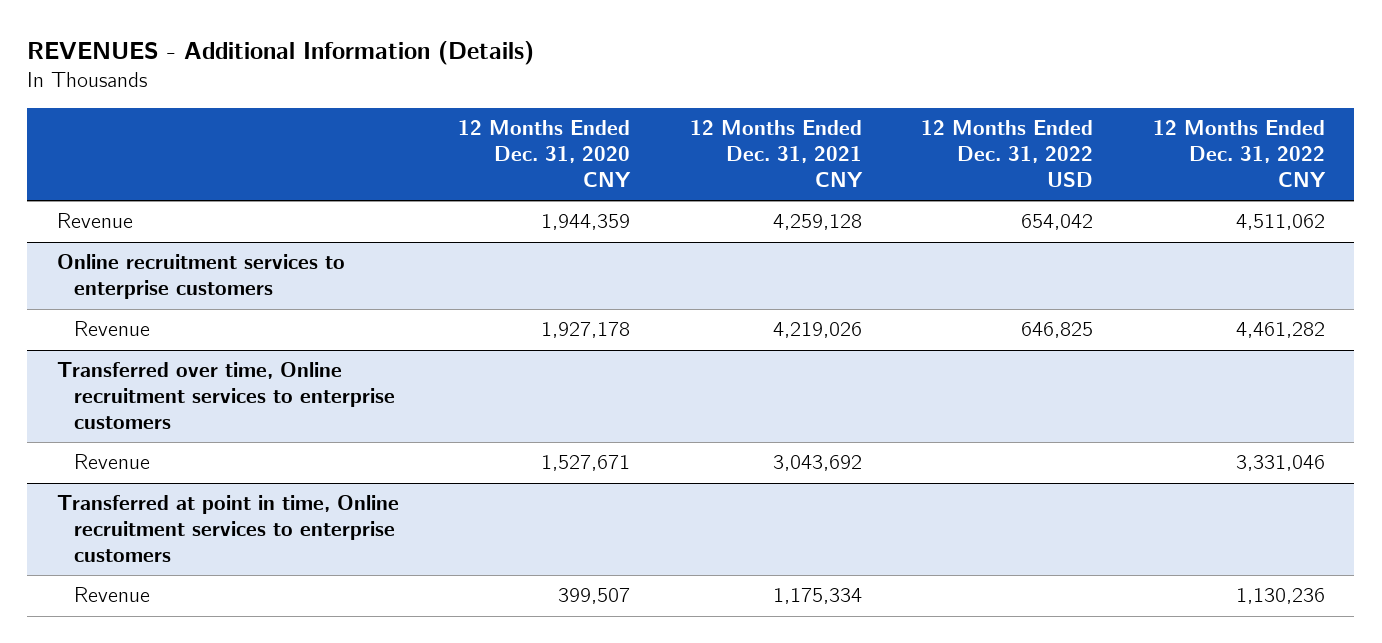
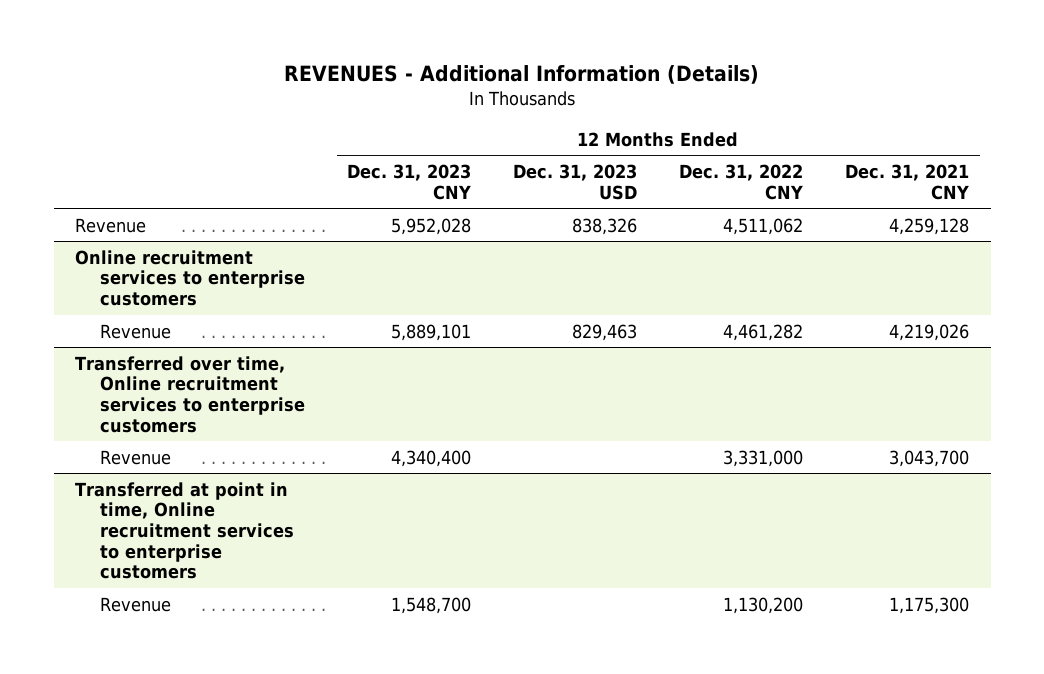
- | 12 Months Ended Dec. 31, 2020 CNY | 12 Months Ended Dec. 31, 2021 CNY | 12 Months Ended Dec. 31, 2022 USD | 12 Months Ended Dec. 31, 2022 CNY
+ | 12 Months Ended Dec. 31, 2023 CNY | 12 Months Ended Dec. 31, 2023 USD | 12 Months Ended Dec. 31, 2022 CNY | 12 Months Ended Dec. 31, 2021 CNY
@ Transferred over time, Online recruitment services to enterprise customers
- Revenue | 1,527,671 | 3,043,692 | | 3,331,046
+ Revenue | 4,340,400 | | 3,331,000 | 3,043,700
@ Transferred at point in time, Online recruitment services to enterprise customers
- Revenue | 399,507 | 1,175,334 | | 1,130,236
+ Revenue | 1,548,700 | | 1,130,200 | 1,175,300

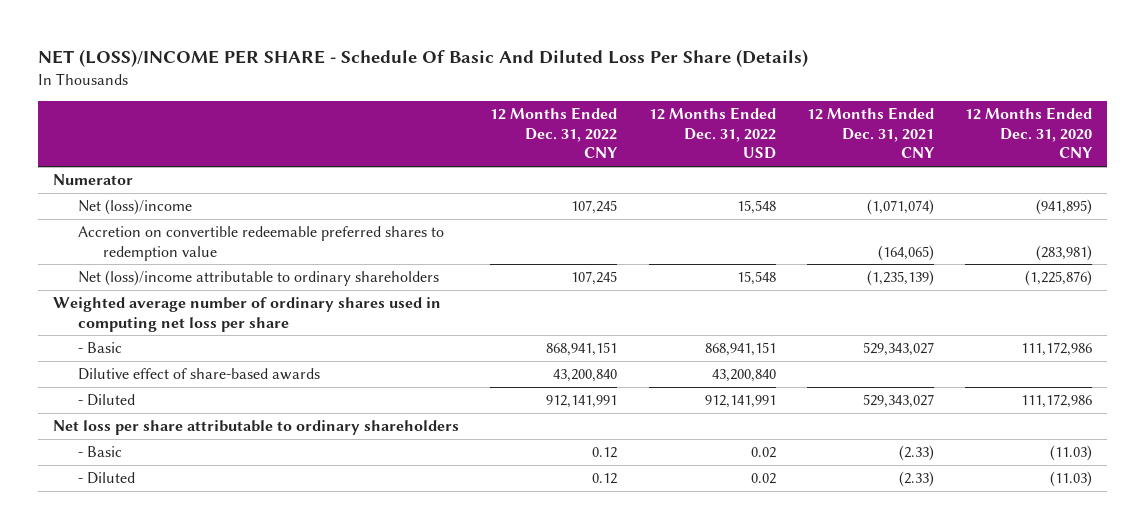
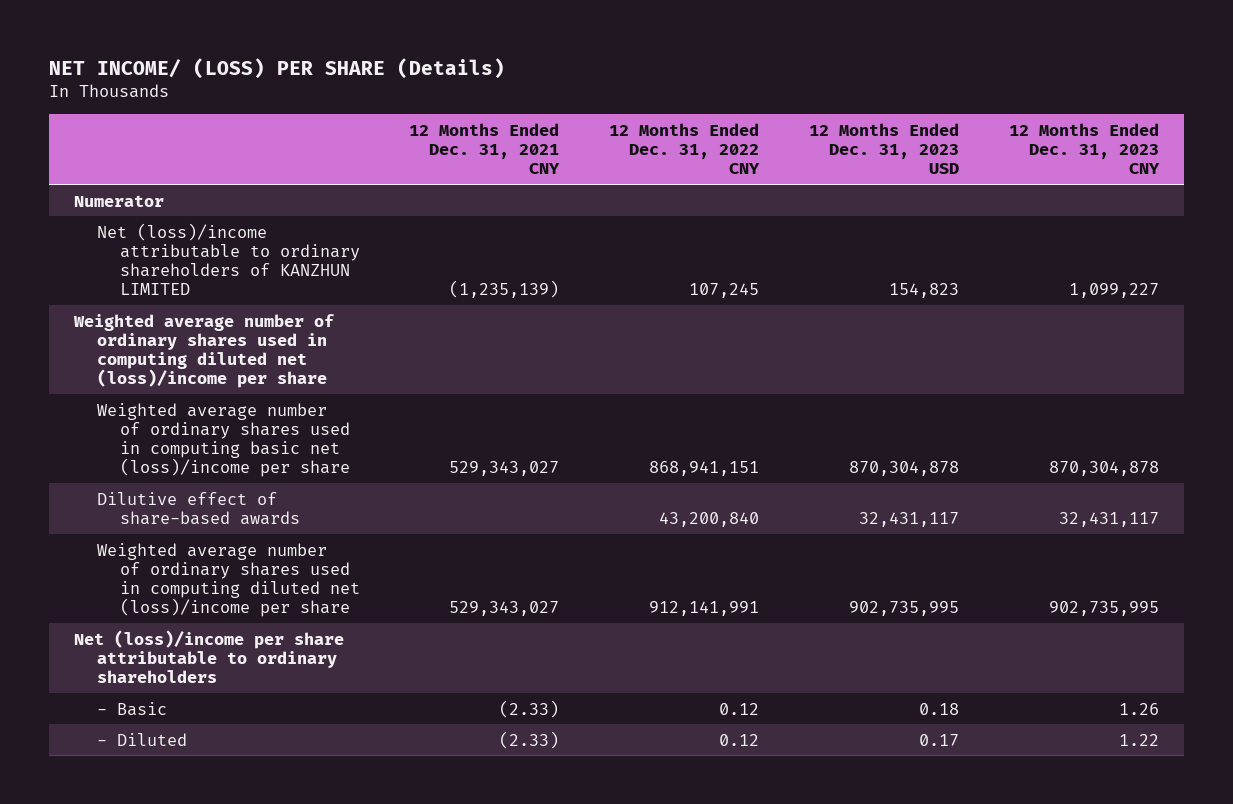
- NET (LOSS)/INCOME PER SHARE - Schedule Of Basic And Diluted Loss Per Share (Details)
+ NET INCOME/ (LOSS) PER SHARE (Details)
- | 12 Months Ended Dec. 31, 2022 CNY | 12 Months Ended Dec. 31, 2022 USD | 12 Months Ended Dec. 31, 2021 CNY | 12 Months Ended Dec. 31, 2020 CNY
+ | 12 Months Ended Dec. 31, 2021 CNY | 12 Months Ended Dec. 31, 2022 CNY | 12 Months Ended Dec. 31, 2023 USD | 12 Months Ended Dec. 31, 2023 CNY
- Net (loss)/income | 107,245 | 15,548 | (1,071,074) | (941,895)
- Accretion on convertible redeemable preferred shares to redemption value | | | (164,065) | (283,981)
- Net (loss)/income attributable to ordinary shareholders | 107,245 | 15,548 | (1,235,139) | (1,225,876)
- Weighted average number of ordinary shares used in computing net loss per share
- - Basic | 868,941,151 | 868,941,151 | 529,343,027 | 111,172,986
+ Net (loss)/income attributable to ordinary shareholders of KANZHUN LIMITED | (1,235,139) | 107,245 | 154,823 | 1,099,227
+ Weighted average number of ordinary shares used in computing diluted net (loss)/income per share
+ Weighted average number of ordinary shares used in computing basic net (loss)/income per share | 529,343,027 | 868,941,151 | 870,304,878 | 870,304,878
- - Diluted | 912,141,991 | 912,141,991 | 529,343,027 | 111,172,986
- Net loss per share attributable to ordinary shareholders
+ Weighted average number of ordinary shares used in computing diluted net (loss)/income per share | 529,343,027 | 912,141,991 | 902,735,995 | 902,735,995
+ Net (loss)/income per share attributable to ordinary shareholders

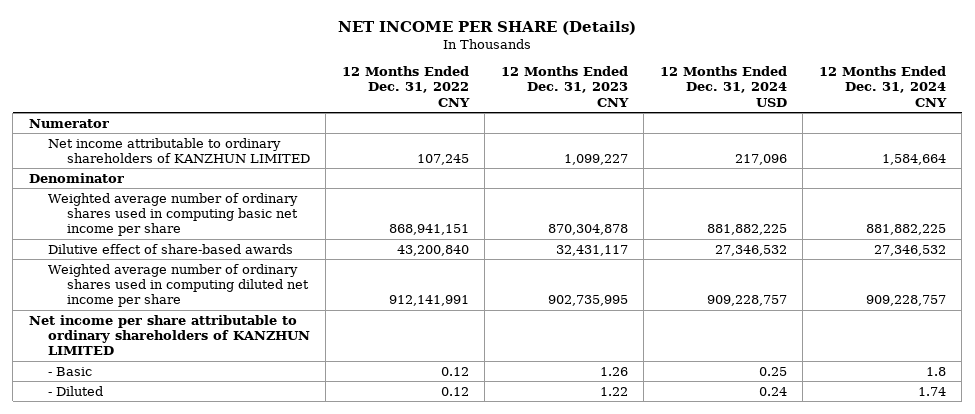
- NET INCOME/ (LOSS) PER SHARE (Details)
+ NET INCOME PER SHARE (Details)
- | 12 Months Ended Dec. 31, 2021 CNY | 12 Months Ended Dec. 31, 2022 CNY | 12 Months Ended Dec. 31, 2023 USD | 12 Months Ended Dec. 31, 2023 CNY
+ | 12 Months Ended Dec. 31, 2022 CNY | 12 Months Ended Dec. 31, 2023 CNY | 12 Months Ended Dec. 31, 2024 USD | 12 Months Ended Dec. 31, 2024 CNY
- Net (loss)/income attributable to ordinary shareholders of KANZHUN LIMITED | (1,235,139) | 107,245 | 154,823 | 1,099,227
- Weighted average number of ordinary shares used in computing diluted net (loss)/income per share
- Weighted average number of ordinary shares used in computing basic net (loss)/income per share | 529,343,027 | 868,941,151 | 870,304,878 | 870,304,878
+ Net income attributable to ordinary shareholders of KANZHUN LIMITED | 107,245 | 1,099,227 | 217,096 | 1,584,664
+ Denominator
+ Weighted average number of ordinary shares used in computing basic net income per share | 868,941,151 | 870,304,878 | 881,882,225 | 881,882,225
- Weighted average number of ordinary shares used in computing diluted net (loss)/income per share | 529,343,027 | 912,141,991 | 902,735,995 | 902,735,995
- Net (loss)/income per share attributable to ordinary shareholders
+ Weighted average number of ordinary shares used in computing diluted net income per share | 912,141,991 | 902,735,995 | 909,228,757 | 909,228,757
+ Net income per share attributable to ordinary shareholders of KANZHUN LIMITED

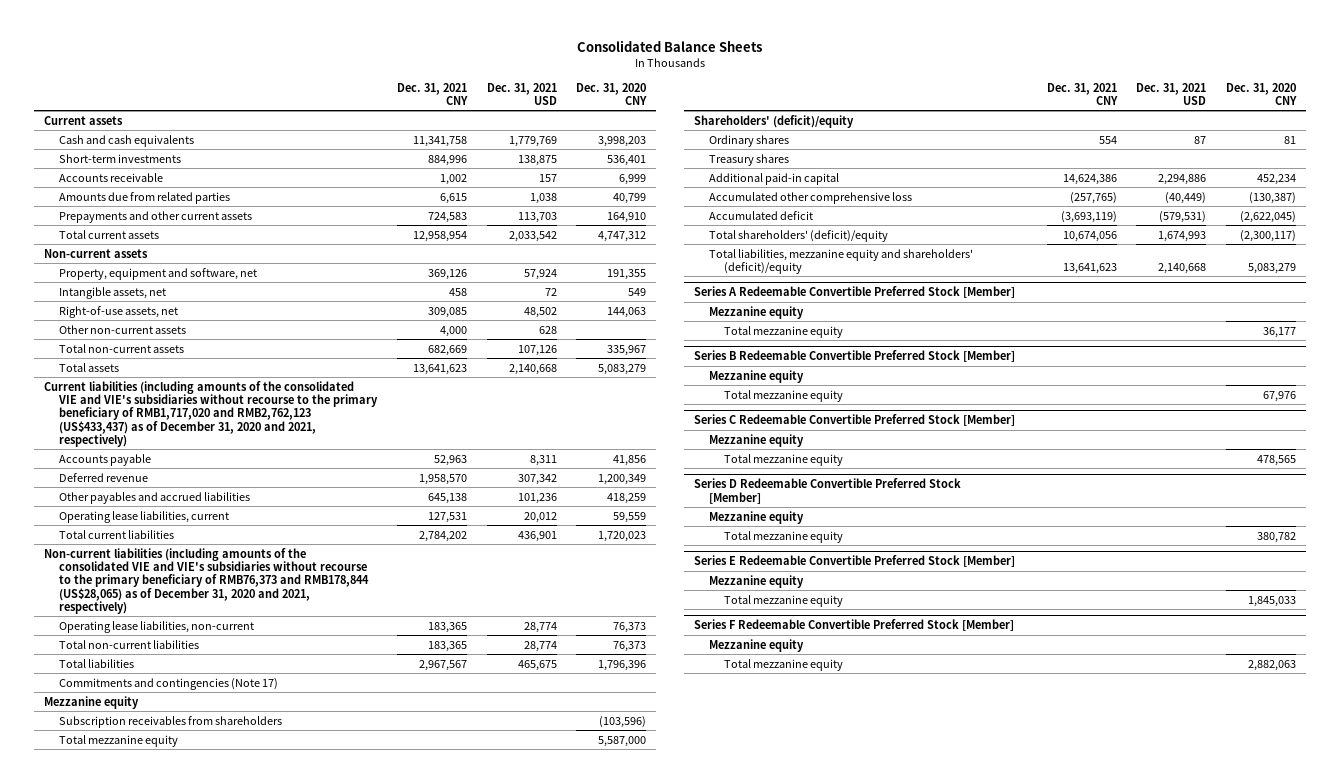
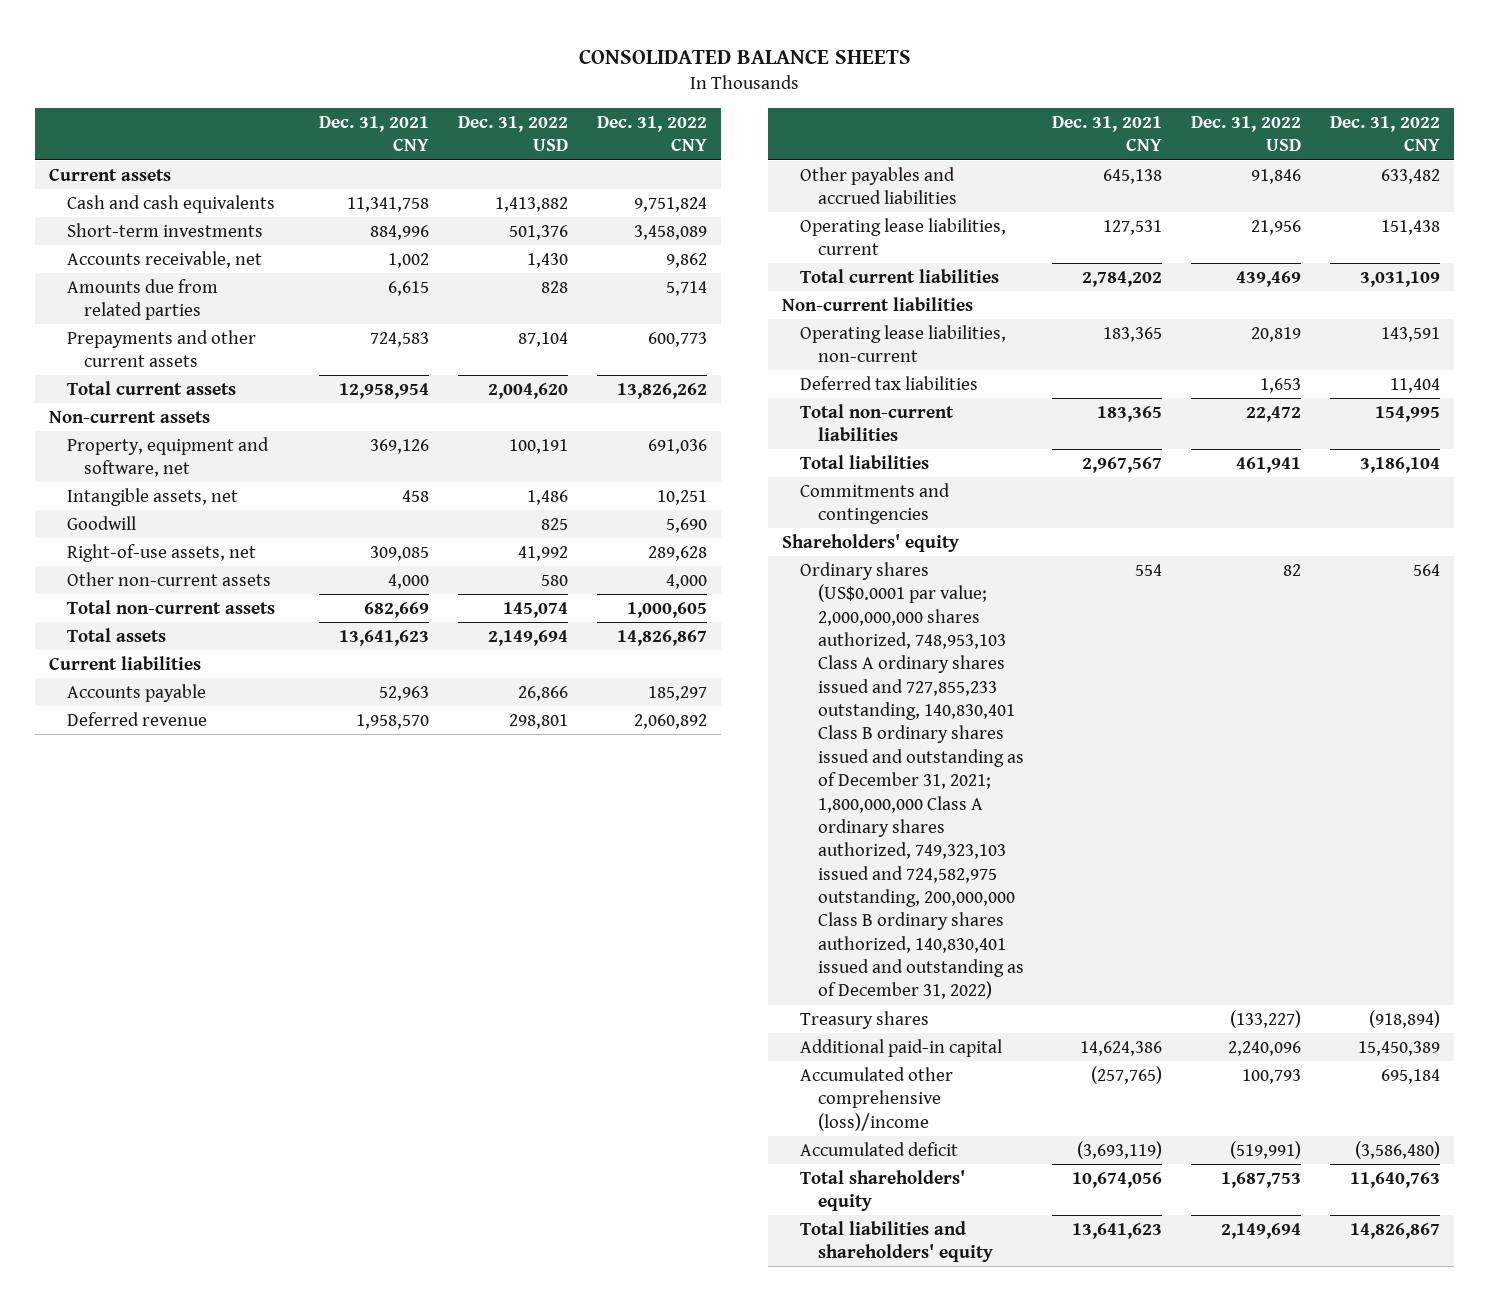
- Consolidated Balance Sheets
+ CONSOLIDATED BALANCE SHEETS
- | Dec. 31, 2021 CNY | Dec. 31, 2021 USD | Dec. 31, 2020 CNY
+ | Dec. 31, 2021 CNY | Dec. 31, 2022 USD | Dec. 31, 2022 CNY
- Accounts receivable | 1,002 | 157 | 6,999
+ Accounts receivable, net | 1,002 | 1,430 | 9,862
+ Goodwill | | 825 | 5,690
- Current liabilities (including amounts of the consolidated VIE and VIE's subsidiaries without recourse to the primary beneficiary of RMB1,717,020 and RMB2,762,123 (US$433,437) as of December 31, 2020 and 2021, respectively)
+ Current liabilities
- Non-current liabilities (including amounts of the consolidated VIE and VIE's subsidiaries without recourse to the primary beneficiary of RMB76,373 and RMB178,844 (US$28,065) as of December 31, 2020 and 2021, respectively)
+ Non-current liabilities
+ Deferred tax liabilities | | 1,653 | 11,404
- Commitments and contingencies (Note 17)
- Mezzanine equity
- Subscription receivables from shareholders | | | (103,596)
- Total mezzanine equity | | | 5,587,000
- Shareholders' (deficit)/equity
- Ordinary shares | 554 | 87 | 81
+ Commitments and contingencies
+ Shareholders' equity
+ Ordinary shares (US$0.0001 par value; 2,000,000,000 shares authorized, 748,953,103 Class A ordinary shares issued and 727,855,233 outstanding, 140,830,401 Class B ordinary shares issued and outstanding as of December 31, 2021; 1,800,000,000 Class A ordinary shares authorized, 749,323,103 issued and 724,582,975 outstanding, 200,000,000 Class B ordinary shares authorized, 140,830,401 issued and outstanding as of December 31, 2022) | 554 | 82 | 564
- Accumulated other comprehensive loss | (257,765) | (40,449) | (130,387)
+ Accumulated other comprehensive (loss)/income | (257,765) | 100,793 | 695,184
- Total shareholders' (deficit)/equity | 10,674,056 | 1,674,993 | (2,300,117)
- Total liabilities, mezzanine equity and shareholders' (deficit)/equity | 13,641,623 | 2,140,668 | 5,083,279
- Series A Redeemable Convertible Preferred Stock [Member]
- Mezzanine equity
- Total mezzanine equity | | | 36,177
- Series B Redeemable Convertible Preferred Stock [Member]
- Mezzanine equity
- Total mezzanine equity | | | 67,976
- Series C Redeemable Convertible Preferred Stock [Member]
- Mezzanine equity
- Total mezzanine equity | | | 478,565
- Series D Redeemable Convertible Preferred Stock [Member]
- Mezzanine equity
- Total mezzanine equity | | | 380,782
- Series E Redeemable Convertible Preferred Stock [Member]
- Mezzanine equity
- Total mezzanine equity | | | 1,845,033
- Series F Redeemable Convertible Preferred Stock [Member]
- Mezzanine equity
- Total mezzanine equity | | | 2,882,063
+ Total shareholders' equity | 10,674,056 | 1,687,753 | 11,640,763
+ Total liabilities and shareholders' equity | 13,641,623 | 2,149,694 | 14,826,867

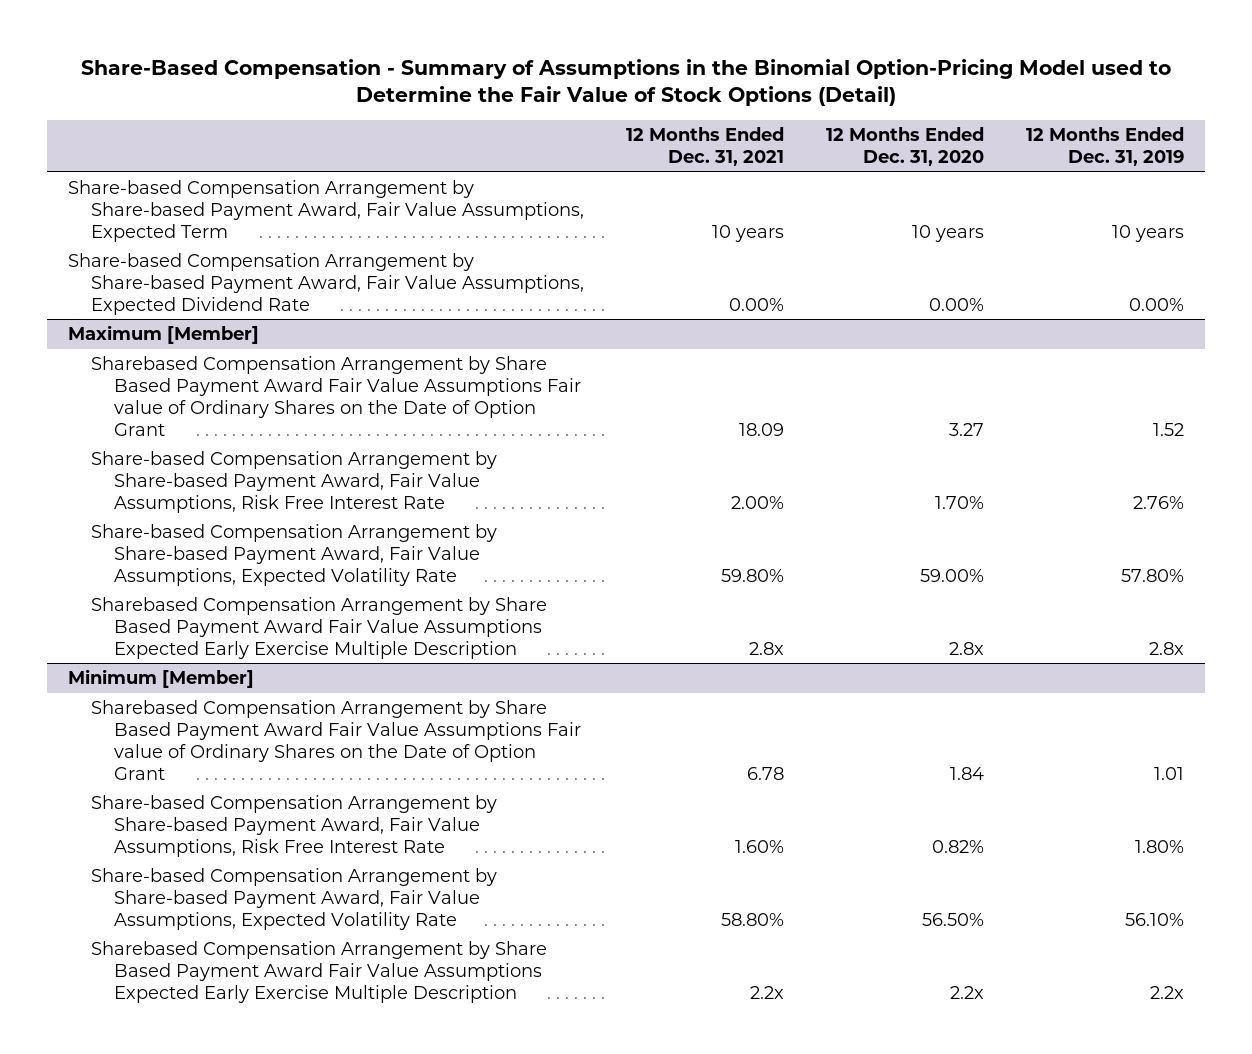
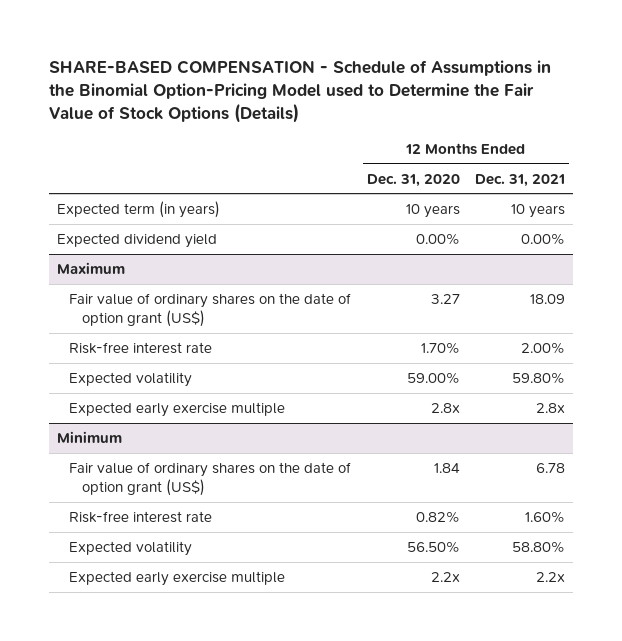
- Share-Based Compensation - Summary of Assumptions in the Binomial Option-Pricing Model used to Determine the Fair Value of Stock Options (Detail)
+ SHARE-BASED COMPENSATION - Schedule of Assumptions in the Binomial Option-Pricing Model used to Determine the Fair Value of Stock Options (Details)
- | 12 Months Ended Dec. 31, 2021 | 12 Months Ended Dec. 31, 2020 | 12 Months Ended Dec. 31, 2019
+ | 12 Months Ended Dec. 31, 2020 | 12 Months Ended Dec. 31, 2021
- Share-based Compensation Arrangement by Share-based Payment Award, Fair Value Assumptions, Expected Term | 10 years | 10 years | 10 years
- Share-based Compensation Arrangement by Share-based Payment Award, Fair Value Assumptions, Expected Dividend Rate | 0.00% | 0.00% | 0.00%
- Maximum [Member]
- Sharebased Compensation Arrangement by Share Based Payment Award Fair Value Assumptions Fair value of Ordinary Shares on the Date of Option Grant | 18.09 | 3.27 | 1.52
- Share-based Compensation Arrangement by Share-based Payment Award, Fair Value Assumptions, Risk Free Interest Rate | 2.00% | 1.70% | 2.76%
- Share-based Compensation Arrangement by Share-based Payment Award, Fair Value Assumptions, Expected Volatility Rate | 59.80% | 59.00% | 57.80%
- Sharebased Compensation Arrangement by Share Based Payment Award Fair Value Assumptions Expected Early Exercise Multiple Description | 2.8x | 2.8x | 2.8x
- Minimum [Member]
- Sharebased Compensation Arrangement by Share Based Payment Award Fair Value Assumptions Fair value of Ordinary Shares on the Date of Option Grant | 6.78 | 1.84 | 1.01
- Share-based Compensation Arrangement by Share-based Payment Award, Fair Value Assumptions, Risk Free Interest Rate | 1.60% | 0.82% | 1.80%
- Share-based Compensation Arrangement by Share-based Payment Award, Fair Value Assumptions, Expected Volatility Rate | 58.80% | 56.50% | 56.10%
- Sharebased Compensation Arrangement by Share Based Payment Award Fair Value Assumptions Expected Early Exercise Multiple Description | 2.2x | 2.2x | 2.2x
+ Expected term (in years) | 10 years | 10 years
+ Expected dividend yield | 0.00% | 0.00%
+ Maximum
+ Fair value of ordinary shares on the date of option grant (US$) | 3.27 | 18.09
+ Risk-free interest rate | 1.70% | 2.00%
+ Expected volatility | 59.00% | 59.80%
+ Expected early exercise multiple | 2.8x | 2.8x
+ Minimum
+ Fair value of ordinary shares on the date of option grant (US$) | 1.84 | 6.78
+ Risk-free interest rate | 0.82% | 1.60%
+ Expected volatility | 56.50% | 58.80%
+ Expected early exercise multiple | 2.2x | 2.2x

